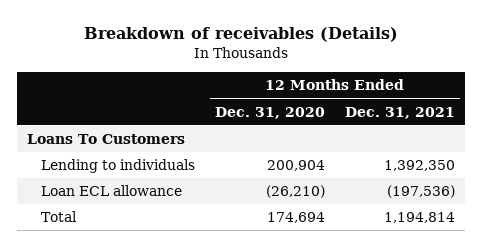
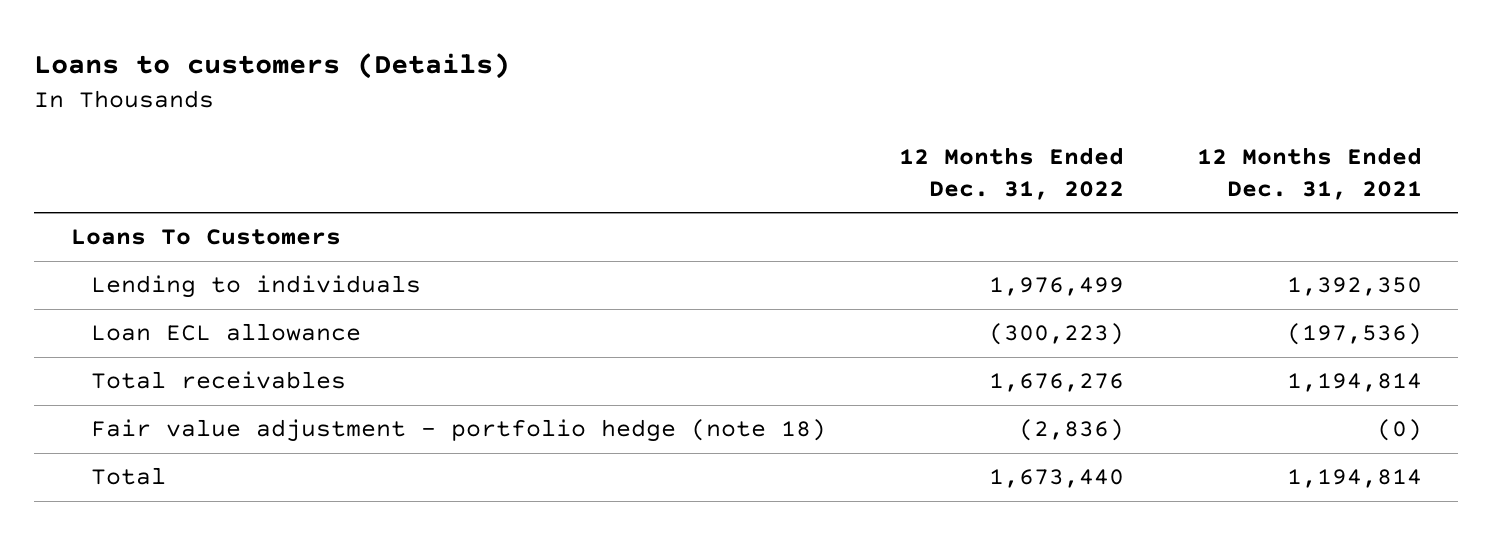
- Breakdown of receivables (Details)
+ Loans to customers (Details)
- | 12 Months Ended Dec. 31, 2020 | 12 Months Ended Dec. 31, 2021
+ | 12 Months Ended Dec. 31, 2022 | 12 Months Ended Dec. 31, 2021
+ Total receivables | 1,676,276 | 1,194,814
+ Fair value adjustment - portfolio hedge (note 18) | (2,836) | (0)

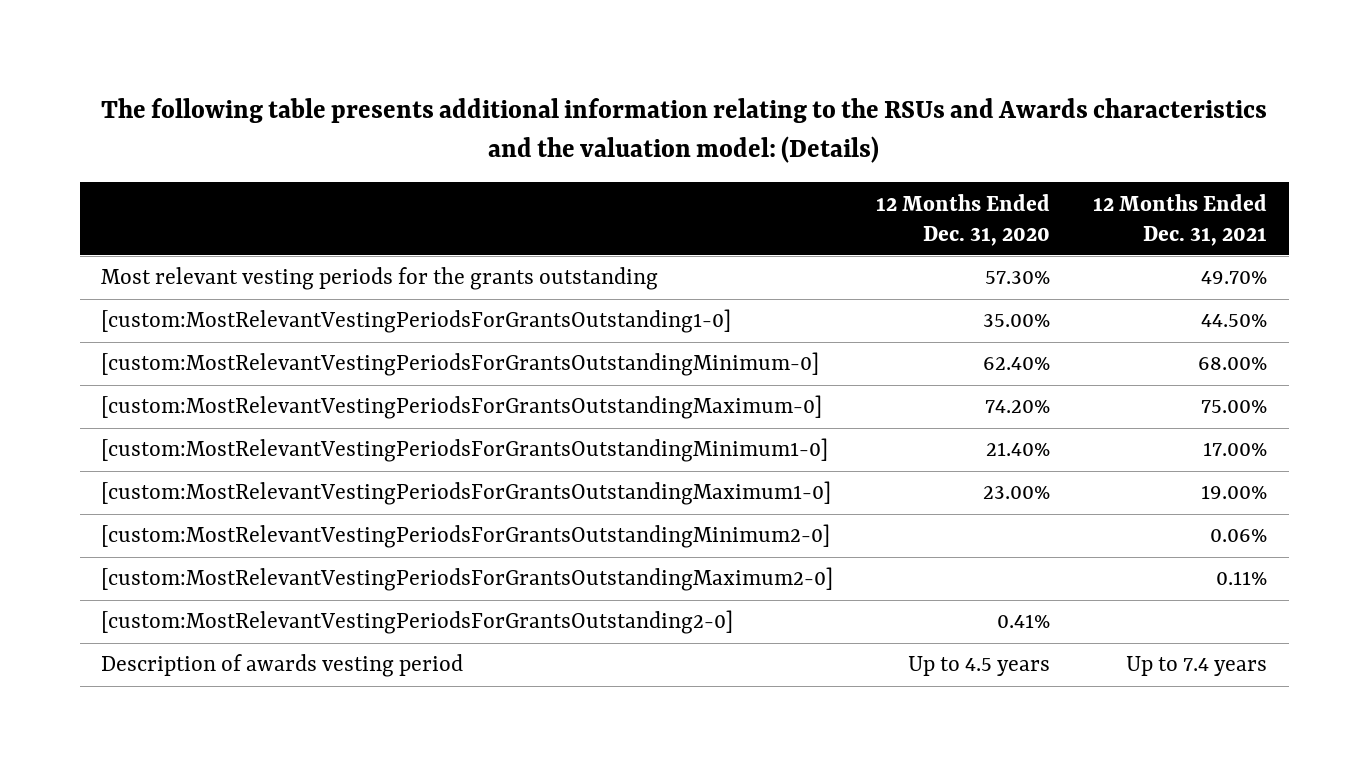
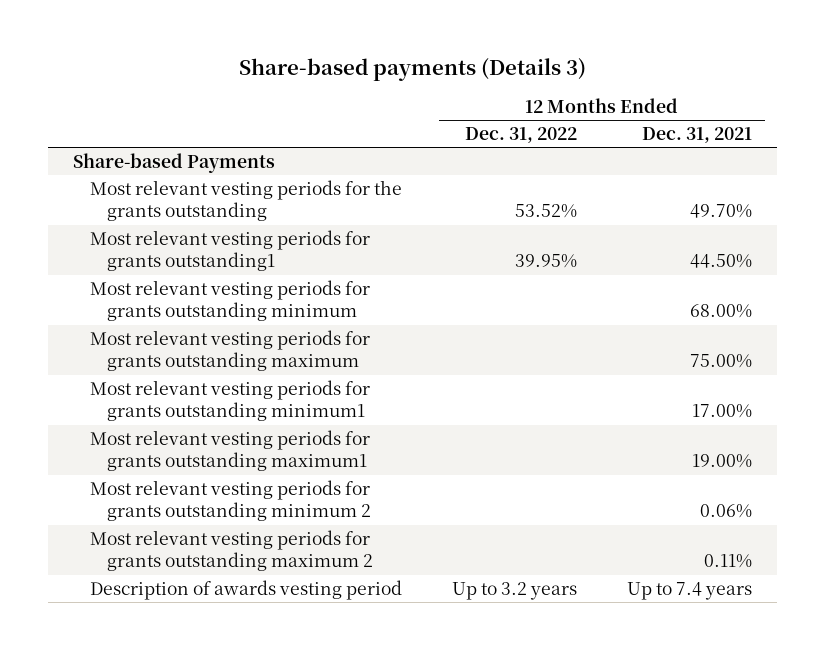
- The following table presents additional information relating to the RSUs and Awards characteristics and the valuation model: (Details)
+ Share-based payments (Details 3)
- | 12 Months Ended Dec. 31, 2020 | 12 Months Ended Dec. 31, 2021
+ | 12 Months Ended Dec. 31, 2022 | 12 Months Ended Dec. 31, 2021
+ Share-based Payments
- [custom:MostRelevantVestingPeriodsForGrantsOutstanding1-0] | 35.00% | 44.50%
- [custom:MostRelevantVestingPeriodsForGrantsOutstandingMinimum-0] | 62.40% | 68.00%
- [custom:MostRelevantVestingPeriodsForGrantsOutstandingMaximum-0] | 74.20% | 75.00%
- [custom:MostRelevantVestingPeriodsForGrantsOutstandingMinimum1-0] | 21.40% | 17.00%
- [custom:MostRelevantVestingPeriodsForGrantsOutstandingMaximum1-0] | 23.00% | 19.00%
- [custom:MostRelevantVestingPeriodsForGrantsOutstandingMinimum2-0] | | 0.06%
- [custom:MostRelevantVestingPeriodsForGrantsOutstandingMaximum2-0] | | 0.11%
- [custom:MostRelevantVestingPeriodsForGrantsOutstanding2-0] | 0.41% |
+ Most relevant vesting periods for grants outstanding1 | 39.95% | 44.50%
+ Most relevant vesting periods for grants outstanding minimum | | 68.00%
+ Most relevant vesting periods for grants outstanding maximum | | 75.00%
+ Most relevant vesting periods for grants outstanding minimum1 | | 17.00%
+ Most relevant vesting periods for grants outstanding maximum1 | | 19.00%
+ Most relevant vesting periods for grants outstanding minimum 2 | | 0.06%
+ Most relevant vesting periods for grants outstanding maximum 2 | | 0.11%

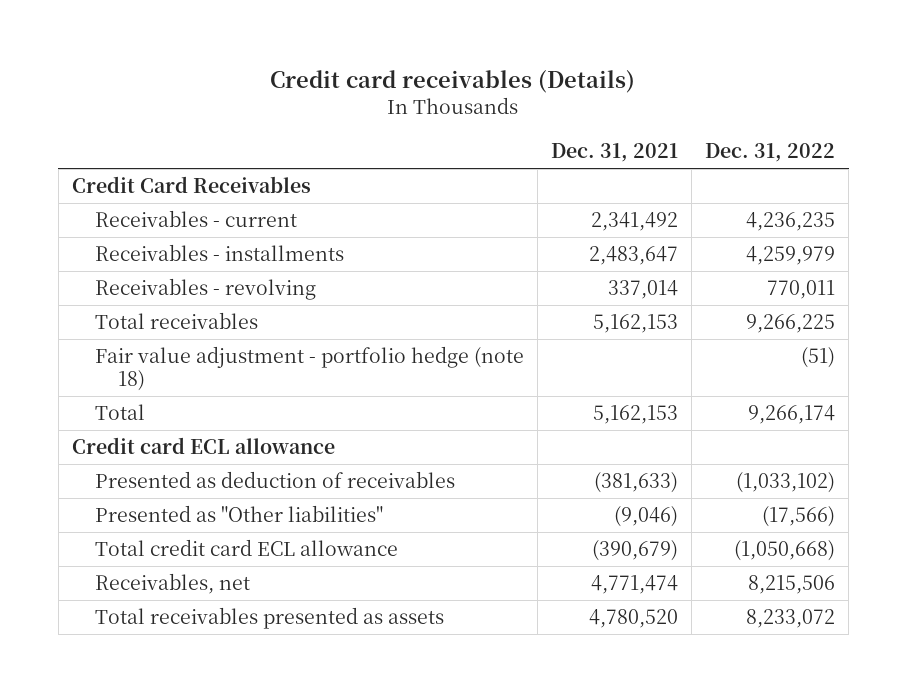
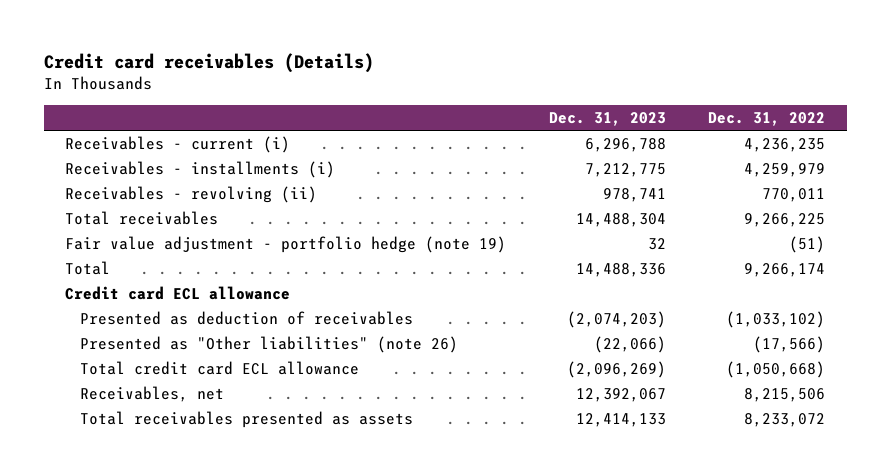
- | Dec. 31, 2021 | Dec. 31, 2022
+ | Dec. 31, 2023 | Dec. 31, 2022
- Credit Card Receivables
- Receivables - current | 2,341,492 | 4,236,235
- Receivables - installments | 2,483,647 | 4,259,979
- Receivables - revolving | 337,014 | 770,011
+ Receivables - current (i) | 6,296,788 | 4,236,235
+ Receivables - installments (i) | 7,212,775 | 4,259,979
+ Receivables - revolving (ii) | 978,741 | 770,011
- Fair value adjustment - portfolio hedge (note 18) | | (51)
+ Fair value adjustment - portfolio hedge (note 19) | 32 | (51)
- Presented as "Other liabilities" | (9,046) | (17,566)
+ Presented as "Other liabilities" (note 26) | (22,066) | (17,566)

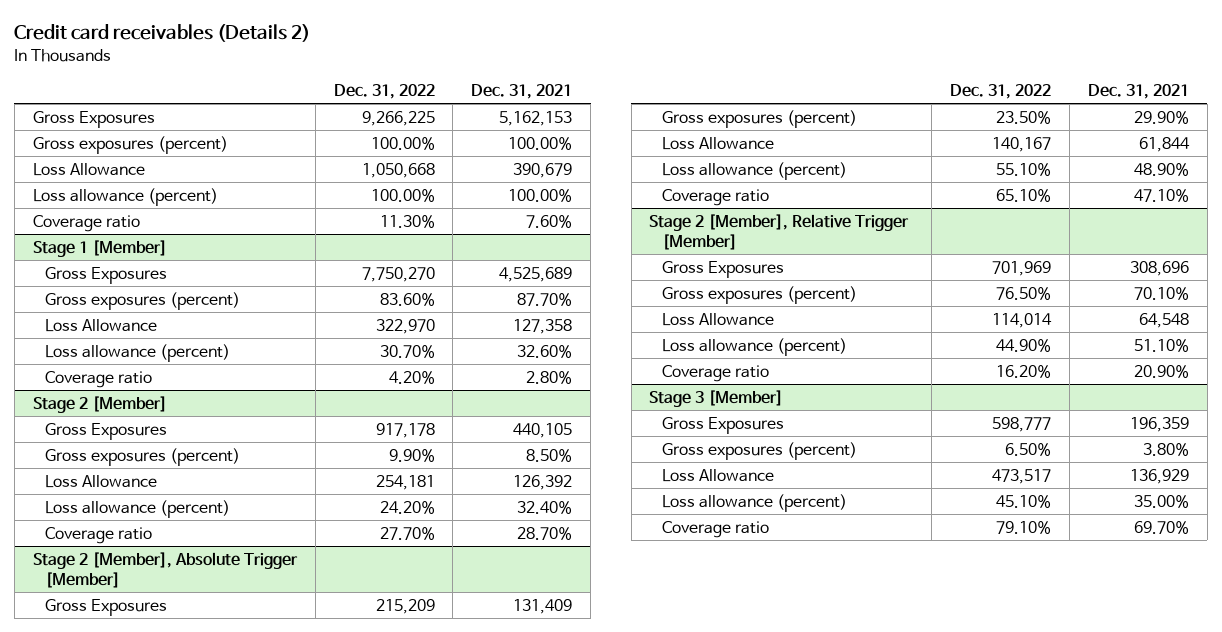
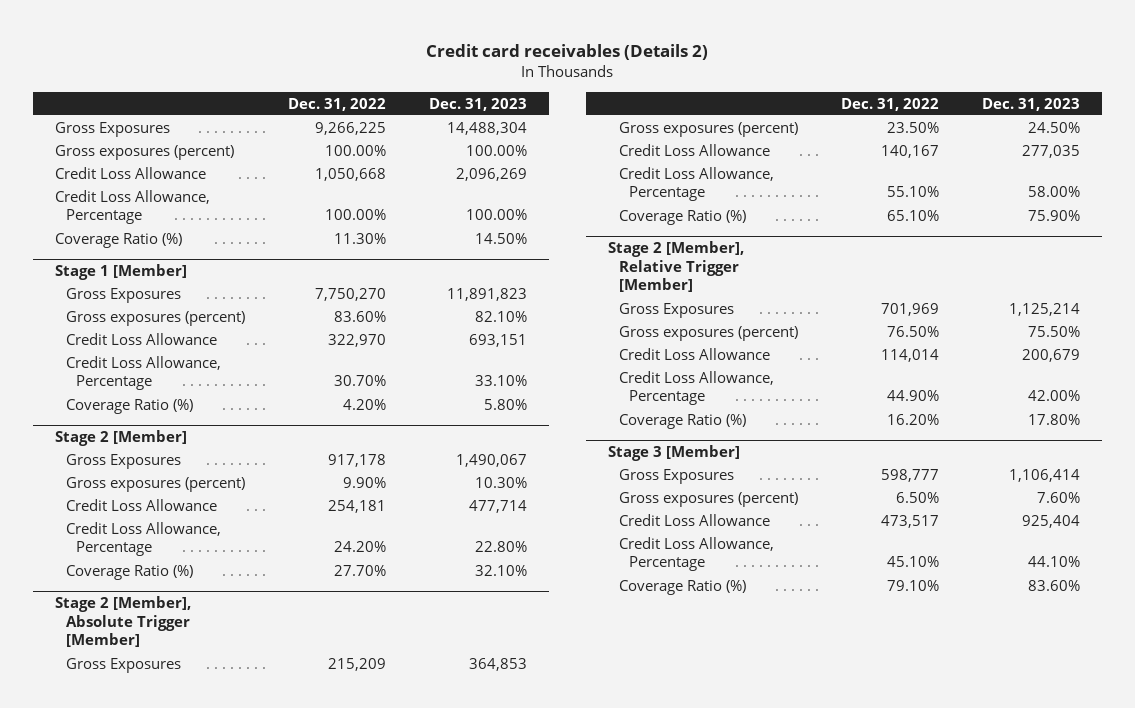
- | Dec. 31, 2022 | Dec. 31, 2021
+ | Dec. 31, 2022 | Dec. 31, 2023
- Loss Allowance | 1,050,668 | 390,679
- Loss allowance (percent) | 100.00% | 100.00%
- Coverage ratio | 11.30% | 7.60%
+ Credit Loss Allowance | 1,050,668 | 2,096,269
+ Credit Loss Allowance, Percentage | 100.00% | 100.00%
+ Coverage Ratio (%) | 11.30% | 14.50%
@ Stage 1 [Member]
- Loss Allowance | 322,970 | 127,358
- Loss allowance (percent) | 30.70% | 32.60%
- Coverage ratio | 4.20% | 2.80%
+ Credit Loss Allowance | 322,970 | 693,151
+ Credit Loss Allowance, Percentage | 30.70% | 33.10%
+ Coverage Ratio (%) | 4.20% | 5.80%
@ Stage 2 [Member]
- Loss Allowance | 254,181 | 126,392
- Loss allowance (percent) | 24.20% | 32.40%
- Coverage ratio | 27.70% | 28.70%
+ Credit Loss Allowance | 254,181 | 477,714
+ Credit Loss Allowance, Percentage | 24.20% | 22.80%
+ Coverage Ratio (%) | 27.70% | 32.10%
@ Stage 2 [Member], Absolute Trigger [Member]
- Loss Allowance | 140,167 | 61,844
- Loss allowance (percent) | 55.10% | 48.90%
- Coverage ratio | 65.10% | 47.10%
+ Credit Loss Allowance | 140,167 | 277,035
+ Credit Loss Allowance, Percentage | 55.10% | 58.00%
+ Coverage Ratio (%) | 65.10% | 75.90%
@ Stage 2 [Member], Relative Trigger [Member]
- Loss Allowance | 114,014 | 64,548
- Loss allowance (percent) | 44.90% | 51.10%
- Coverage ratio | 16.20% | 20.90%
+ Credit Loss Allowance | 114,014 | 200,679
+ Credit Loss Allowance, Percentage | 44.90% | 42.00%
+ Coverage Ratio (%) | 16.20% | 17.80%
@ Stage 3 [Member]
- Loss Allowance | 473,517 | 136,929
- Loss allowance (percent) | 45.10% | 35.00%
- Coverage ratio | 79.10% | 69.70%
+ Credit Loss Allowance | 473,517 | 925,404
+ Credit Loss Allowance, Percentage | 45.10% | 44.10%
+ Coverage Ratio (%) | 79.10% | 83.60%

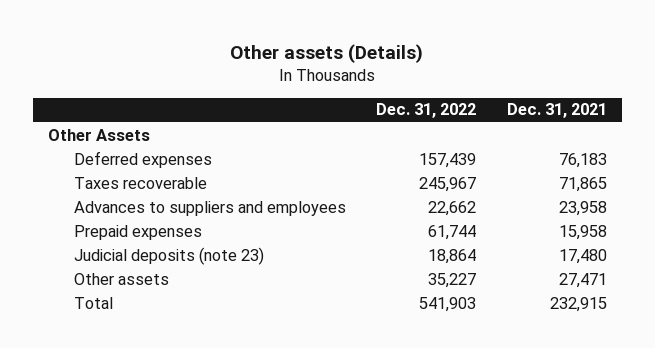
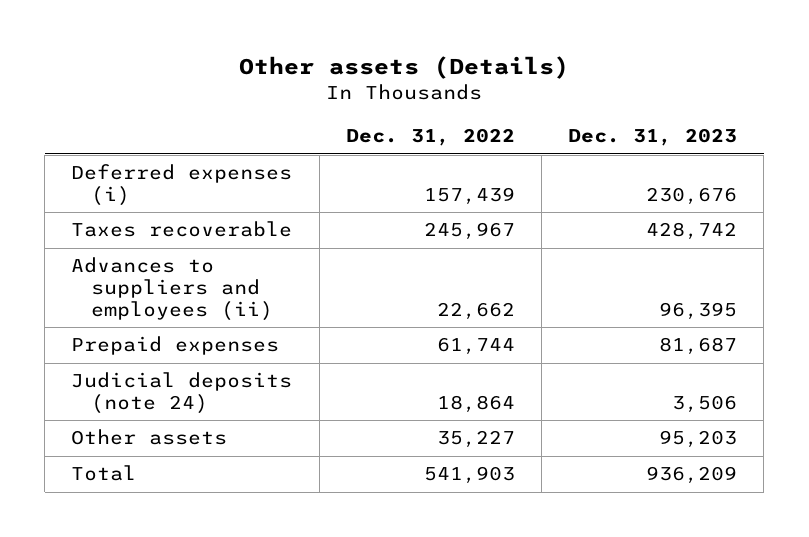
- | Dec. 31, 2022 | Dec. 31, 2021
+ | Dec. 31, 2022 | Dec. 31, 2023
- Other Assets
- Deferred expenses | 157,439 | 76,183
+ Deferred expenses (i) | 157,439 | 230,676
- Advances to suppliers and employees | 22,662 | 23,958
+ Advances to suppliers and employees (ii) | 22,662 | 96,395
- Judicial deposits (note 23) | 18,864 | 17,480
+ Judicial deposits (note 24) | 18,864 | 3,506

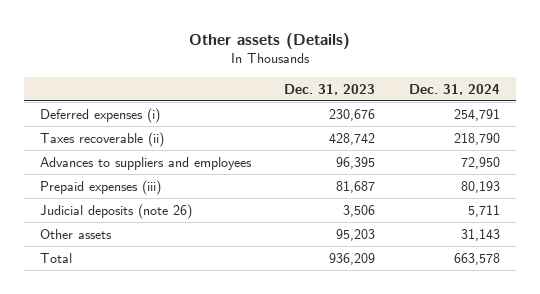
- | Dec. 31, 2022 | Dec. 31, 2023
+ | Dec. 31, 2023 | Dec. 31, 2024
- Taxes recoverable | 245,967 | 428,742
- Advances to suppliers and employees (ii) | 22,662 | 96,395
- Prepaid expenses | 61,744 | 81,687
- Judicial deposits (note 24) | 18,864 | 3,506
+ Taxes recoverable (ii) | 428,742 | 218,790
+ Advances to suppliers and employees | 96,395 | 72,950
+ Prepaid expenses (iii) | 81,687 | 80,193
+ Judicial deposits (note 26) | 3,506 | 5,711

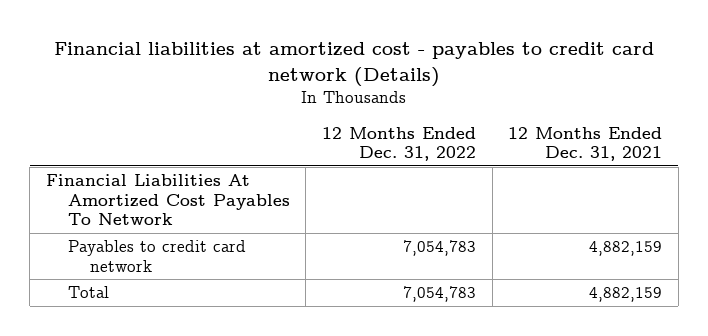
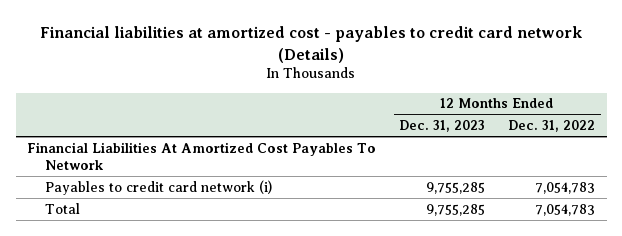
- | 12 Months Ended Dec. 31, 2022 | 12 Months Ended Dec. 31, 2021
+ | 12 Months Ended Dec. 31, 2023 | 12 Months Ended Dec. 31, 2022
- Payables to credit card network | 7,054,783 | 4,882,159
+ Payables to credit card network (i) | 9,755,285 | 7,054,783

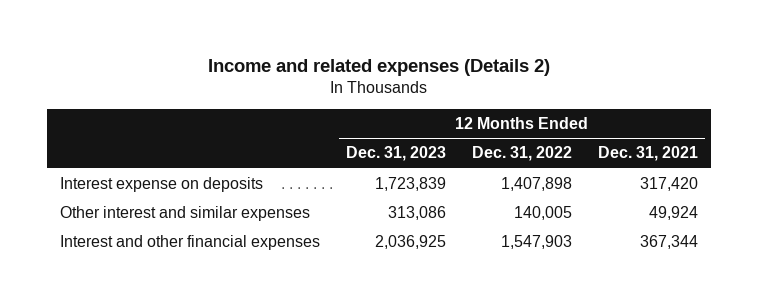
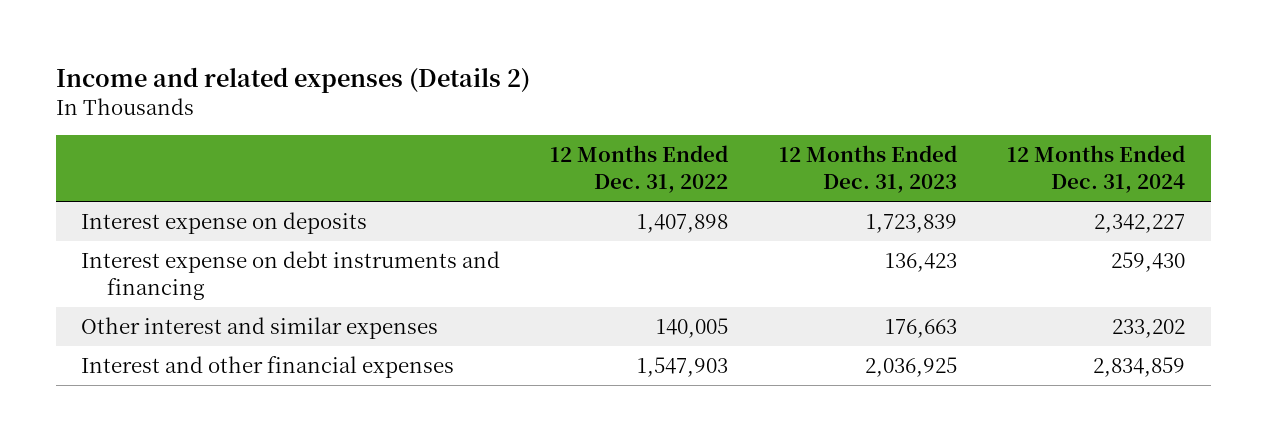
- | 12 Months Ended Dec. 31, 2023 | 12 Months Ended Dec. 31, 2022 | 12 Months Ended Dec. 31, 2021
+ | 12 Months Ended Dec. 31, 2022 | 12 Months Ended Dec. 31, 2023 | 12 Months Ended Dec. 31, 2024
- Other interest and similar expenses | 313,086 | 140,005 | 49,924
+ Interest expense on debt instruments and financing | | 136,423 | 259,430
+ Other interest and similar expenses | 140,005 | 176,663 | 233,202

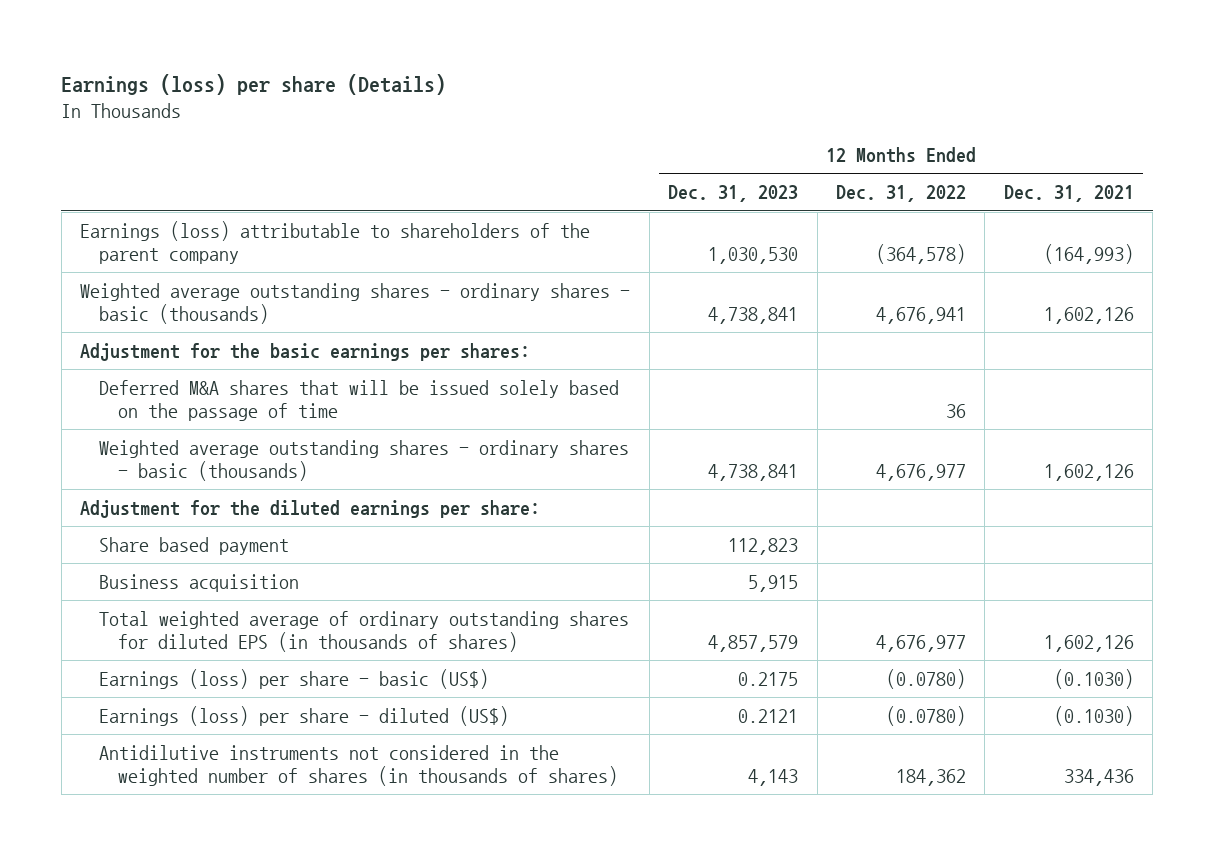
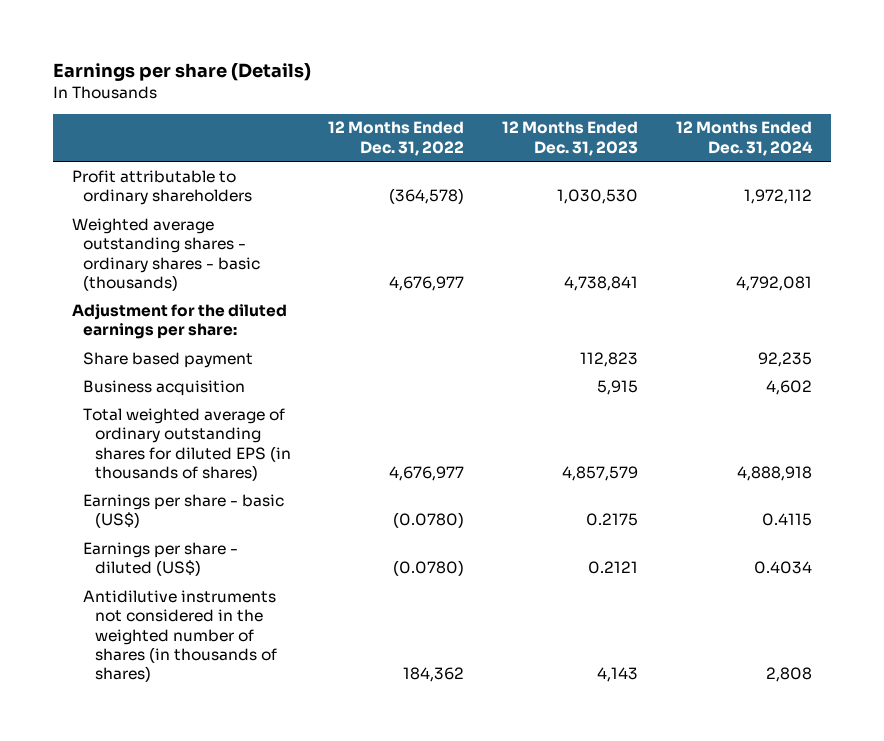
- Earnings (loss) per share (Details)
+ Earnings per share (Details)
- | 12 Months Ended Dec. 31, 2023 | 12 Months Ended Dec. 31, 2022 | 12 Months Ended Dec. 31, 2021
+ | 12 Months Ended Dec. 31, 2022 | 12 Months Ended Dec. 31, 2023 | 12 Months Ended Dec. 31, 2024
- Earnings (loss) attributable to shareholders of the parent company | 1,030,530 | (364,578) | (164,993)
- Weighted average outstanding shares - ordinary shares - basic (thousands) | 4,738,841 | 4,676,941 | 1,602,126
- Adjustment for the basic earnings per shares:
- Deferred M&A shares that will be issued solely based on the passage of time | | 36 |
+ Profit attributable to ordinary shareholders | (364,578) | 1,030,530 | 1,972,112
- Earnings (loss) per share - basic (US$) | 0.2175 | (0.0780) | (0.1030)
- Earnings (loss) per share - diluted (US$) | 0.2121 | (0.0780) | (0.1030)
+ Earnings per share - basic (US$) | (0.0780) | 0.2175 | 0.4115
+ Earnings per share - diluted (US$) | (0.0780) | 0.2121 | 0.4034

